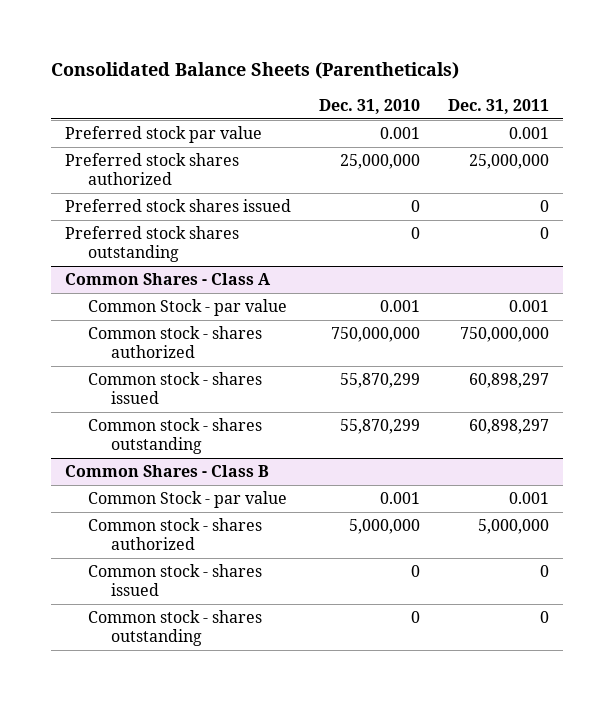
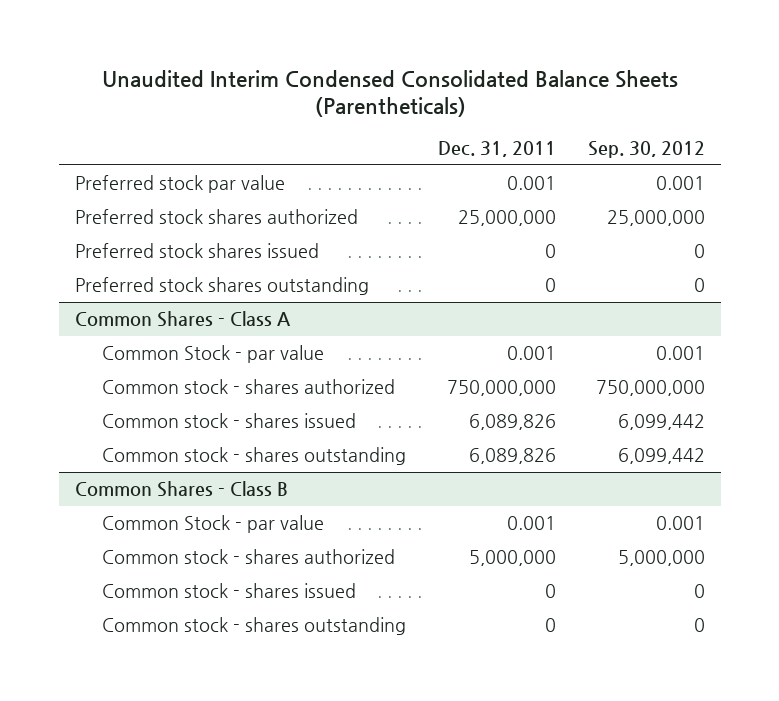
- Consolidated Balance Sheets (Parentheticals)
+ Unaudited Interim Condensed Consolidated Balance Sheets (Parentheticals)
- | Dec. 31, 2010 | Dec. 31, 2011
+ | Dec. 31, 2011 | Sep. 30, 2012
@ Common Shares - Class A
- Common stock - shares issued | 55,870,299 | 60,898,297
- Common stock - shares outstanding | 55,870,299 | 60,898,297
+ Common stock - shares issued | 6,089,826 | 6,099,442
+ Common stock - shares outstanding | 6,089,826 | 6,099,442

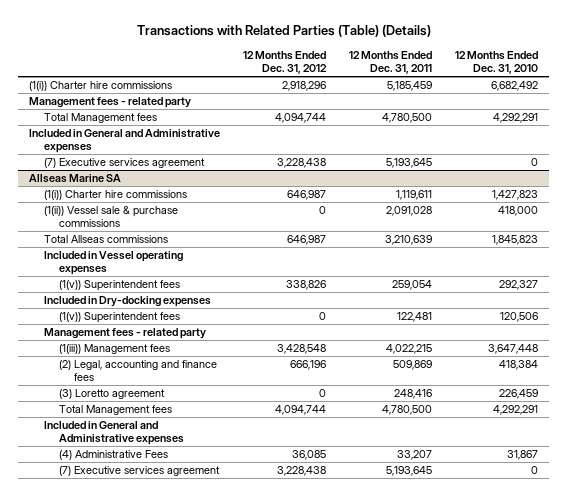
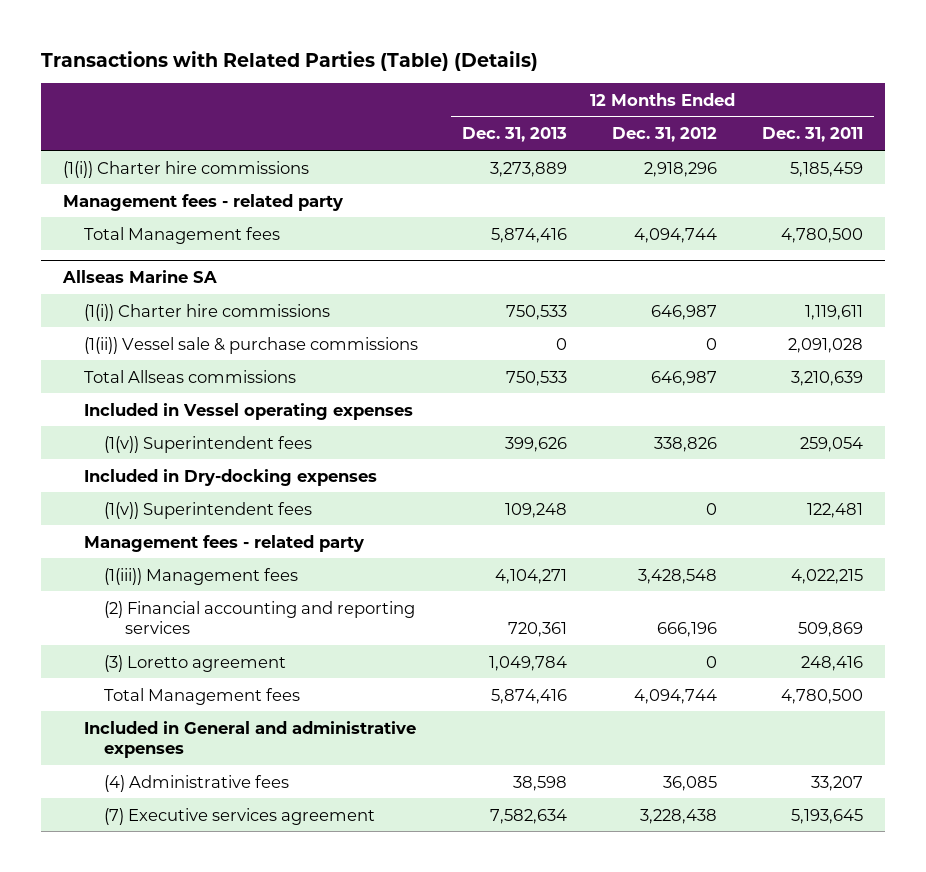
- | 12 Months Ended Dec. 31, 2012 | 12 Months Ended Dec. 31, 2011 | 12 Months Ended Dec. 31, 2010
+ | 12 Months Ended Dec. 31, 2013 | 12 Months Ended Dec. 31, 2012 | 12 Months Ended Dec. 31, 2011
- Included in General and Administrative expenses
- (7) Executive services agreement | 3,228,438 | 5,193,645 | 0
@ Allseas Marine SA
- (2) Legal, accounting and finance fees | 666,196 | 509,869 | 418,384
+ (2) Financial accounting and reporting services | 720,361 | 666,196 | 509,869
- Included in General and Administrative expenses
- (4) Administrative Fees | 36,085 | 33,207 | 31,867
+ Included in General and administrative expenses
+ (4) Administrative fees | 38,598 | 36,085 | 33,207

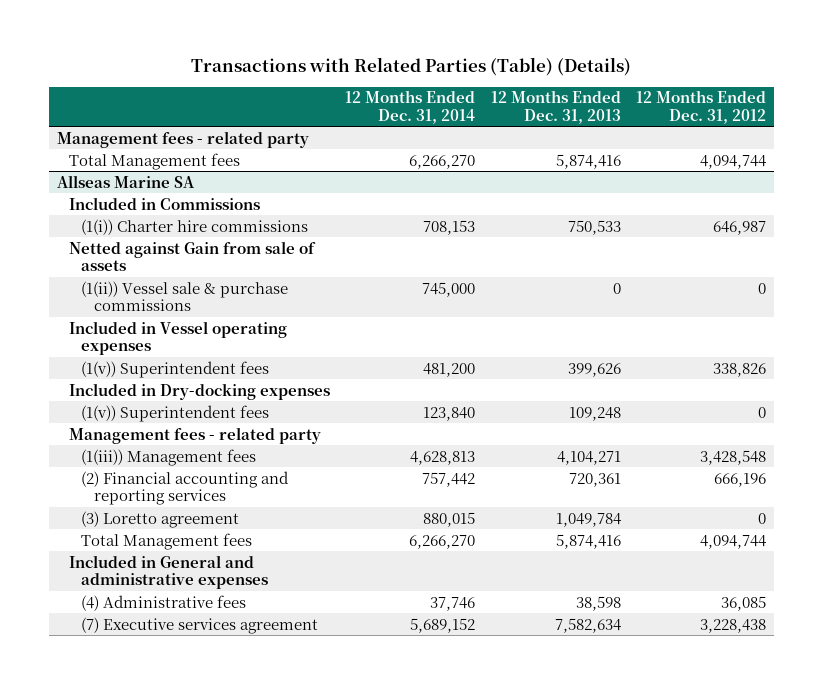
- | 12 Months Ended Dec. 31, 2013 | 12 Months Ended Dec. 31, 2012 | 12 Months Ended Dec. 31, 2011
+ | 12 Months Ended Dec. 31, 2014 | 12 Months Ended Dec. 31, 2013 | 12 Months Ended Dec. 31, 2012
- (1(i)) Charter hire commissions | 3,273,889 | 2,918,296 | 5,185,459
@ Allseas Marine SA
+ Included in Commissions
+ Netted against Gain from sale of assets
- Total Allseas commissions | 750,533 | 646,987 | 3,210,639

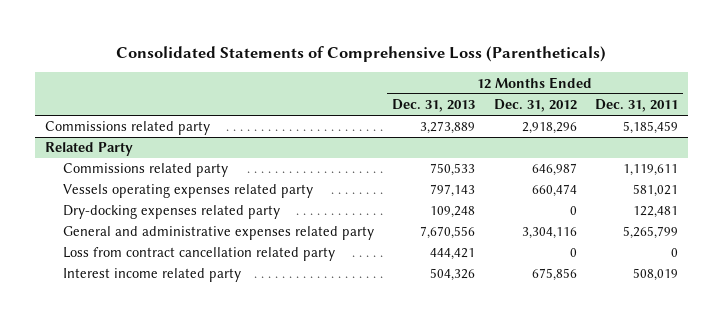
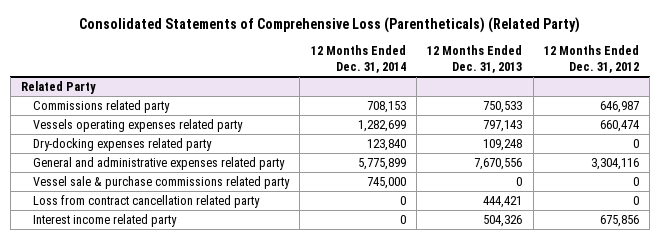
- Consolidated Statements of Comprehensive Loss (Parentheticals)
+ Consolidated Statements of Comprehensive Loss (Parentheticals) (Related Party)
- | 12 Months Ended Dec. 31, 2013 | 12 Months Ended Dec. 31, 2012 | 12 Months Ended Dec. 31, 2011
+ | 12 Months Ended Dec. 31, 2014 | 12 Months Ended Dec. 31, 2013 | 12 Months Ended Dec. 31, 2012
- Commissions related party | 3,273,889 | 2,918,296 | 5,185,459
@ Related Party
+ Vessel sale & purchase commissions related party | 745,000 | 0 | 0

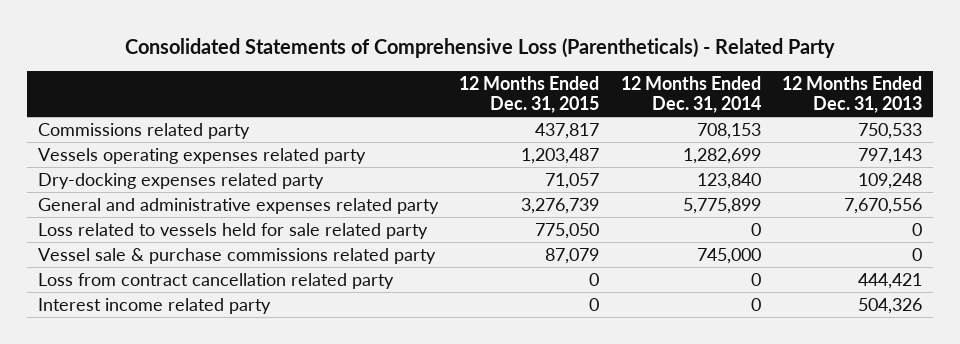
- Consolidated Statements of Comprehensive Loss (Parentheticals) (Related Party)
+ Consolidated Statements of Comprehensive Loss (Parentheticals) - Related Party
- | 12 Months Ended Dec. 31, 2014 | 12 Months Ended Dec. 31, 2013 | 12 Months Ended Dec. 31, 2012
+ | 12 Months Ended Dec. 31, 2015 | 12 Months Ended Dec. 31, 2014 | 12 Months Ended Dec. 31, 2013
- Related Party
+ Loss related to vessels held for sale related party | 775,050 | 0 | 0

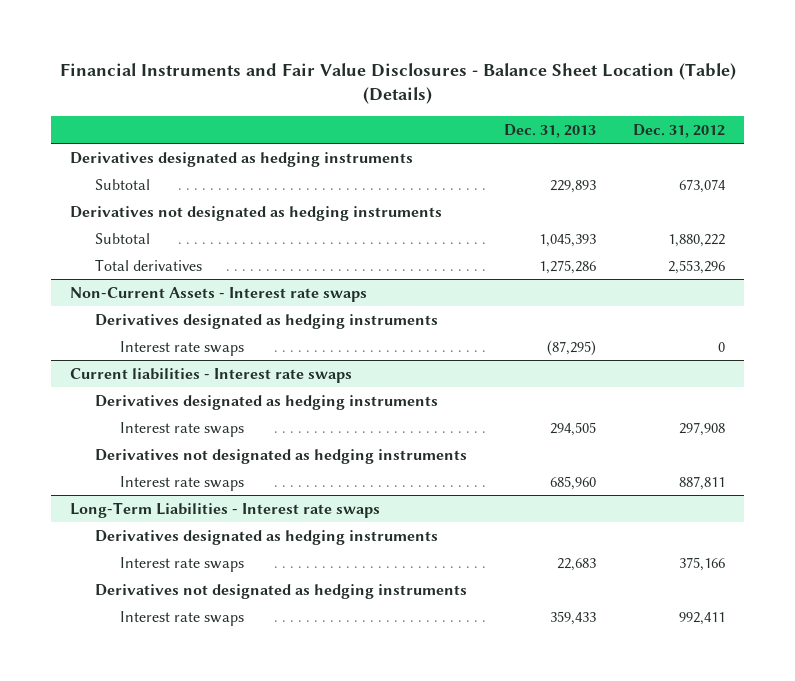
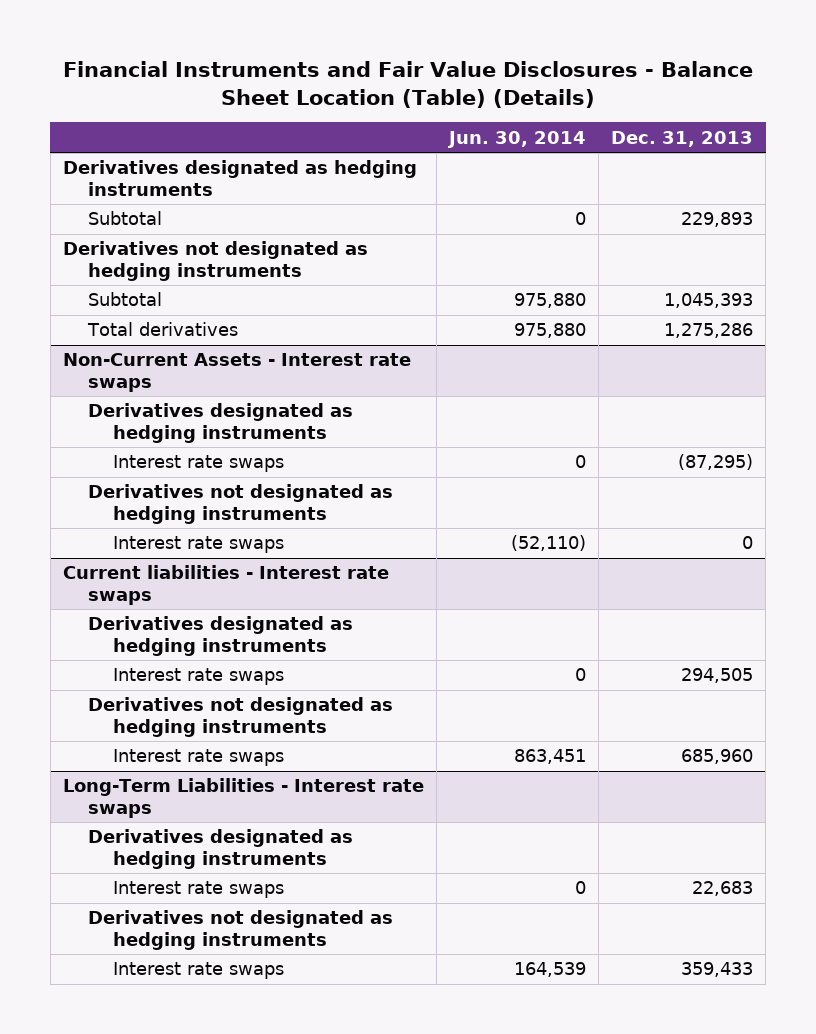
- | Dec. 31, 2013 | Dec. 31, 2012
+ | Jun. 30, 2014 | Dec. 31, 2013
@ Non-Current Assets - Interest rate swaps
+ Derivatives not designated as hedging instruments
+ Interest rate swaps | (52,110) | 0

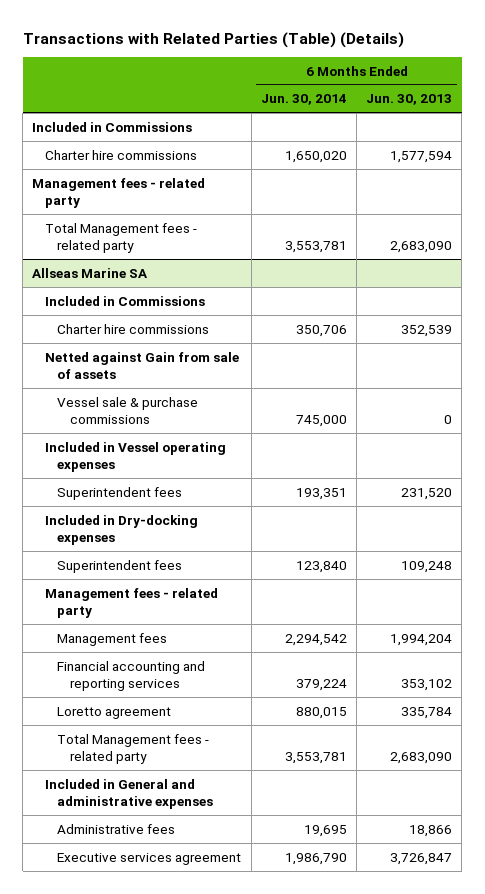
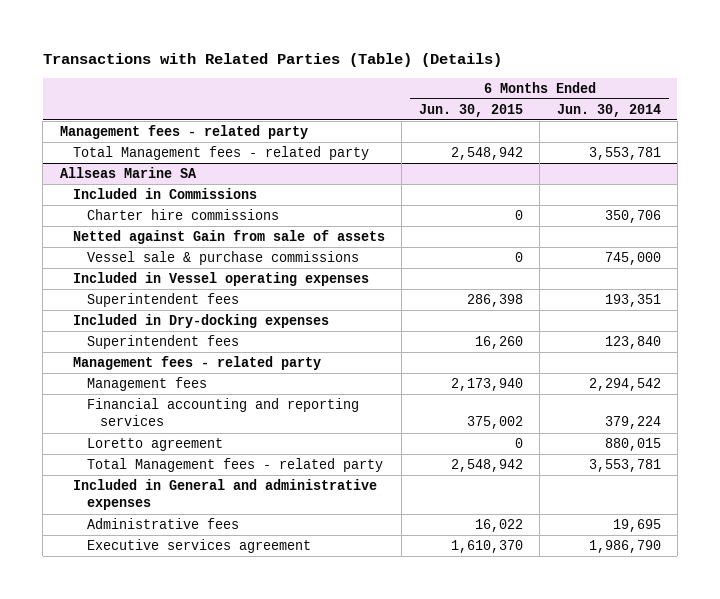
- | 6 Months Ended Jun. 30, 2014 | 6 Months Ended Jun. 30, 2013
+ | 6 Months Ended Jun. 30, 2015 | 6 Months Ended Jun. 30, 2014
- Included in Commissions
- Charter hire commissions | 1,650,020 | 1,577,594

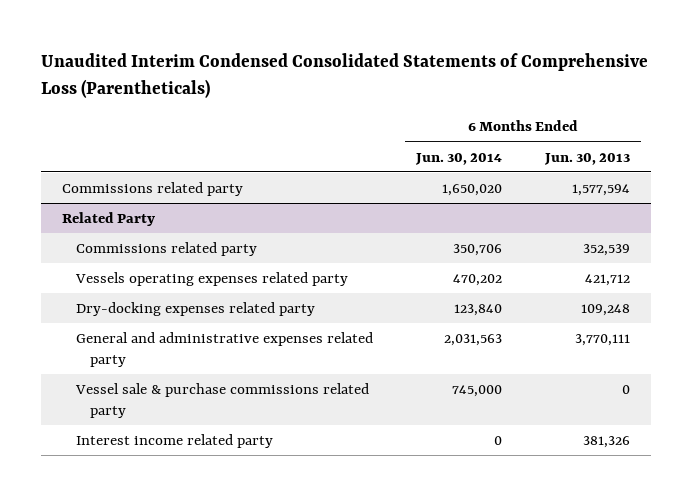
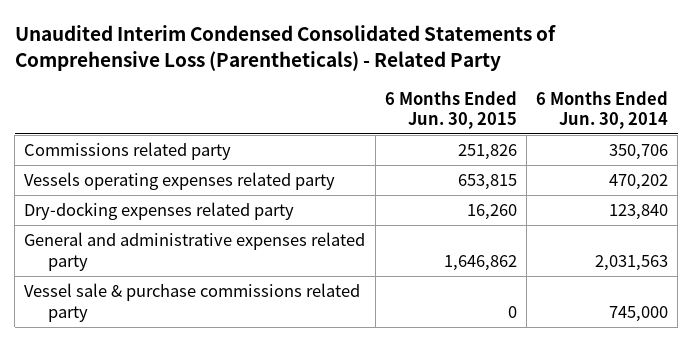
- Unaudited Interim Condensed Consolidated Statements of Comprehensive Loss (Parentheticals)
+ Unaudited Interim Condensed Consolidated Statements of Comprehensive Loss (Parentheticals) - Related Party
- | 6 Months Ended Jun. 30, 2014 | 6 Months Ended Jun. 30, 2013
+ | 6 Months Ended Jun. 30, 2015 | 6 Months Ended Jun. 30, 2014
- Commissions related party | 1,650,020 | 1,577,594
- Related Party
- Interest income related party | 0 | 381,326

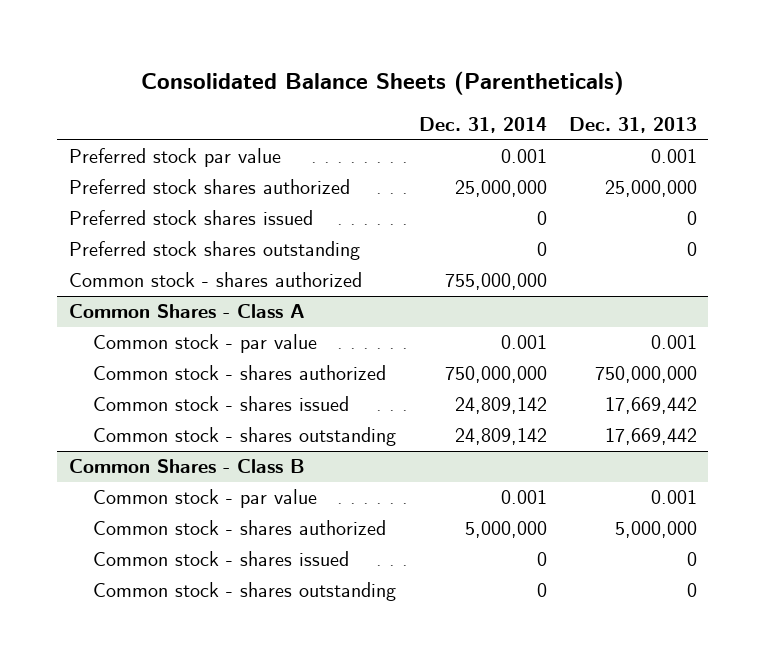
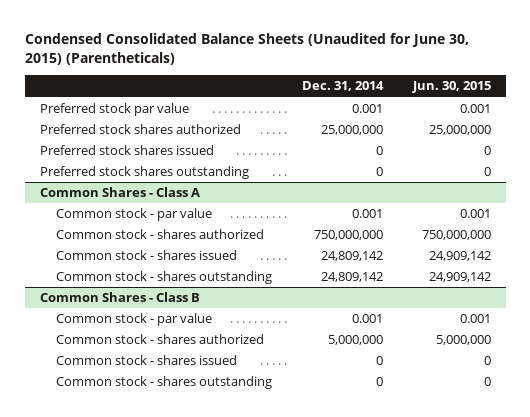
- Consolidated Balance Sheets (Parentheticals)
+ Condensed Consolidated Balance Sheets (Unaudited for June 30, 2015) (Parentheticals)
- | Dec. 31, 2014 | Dec. 31, 2013
+ | Dec. 31, 2014 | Jun. 30, 2015
- Common stock - shares authorized | 755,000,000 |

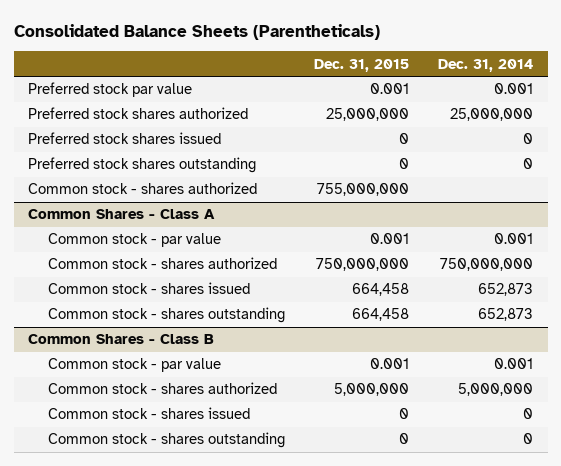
- Condensed Consolidated Balance Sheets (Unaudited for June 30, 2015) (Parentheticals)
+ Consolidated Balance Sheets (Parentheticals)
- | Dec. 31, 2014 | Jun. 30, 2015
+ | Dec. 31, 2015 | Dec. 31, 2014
+ Common stock - shares authorized | 755,000,000 |
@ Common Shares - Class A
- Common stock - shares issued | 24,809,142 | 24,909,142
- Common stock - shares outstanding | 24,809,142 | 24,909,142
+ Common stock - shares issued | 664,458 | 652,873
+ Common stock - shares outstanding | 664,458 | 652,873

